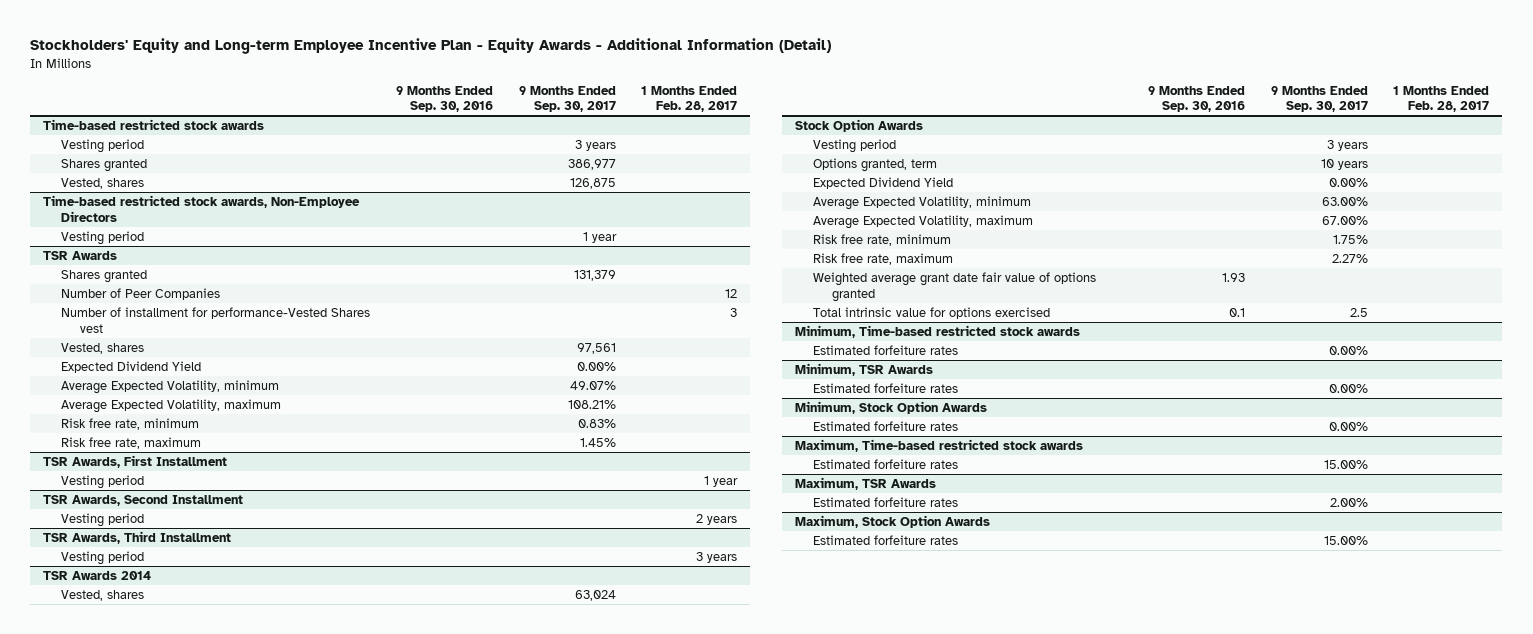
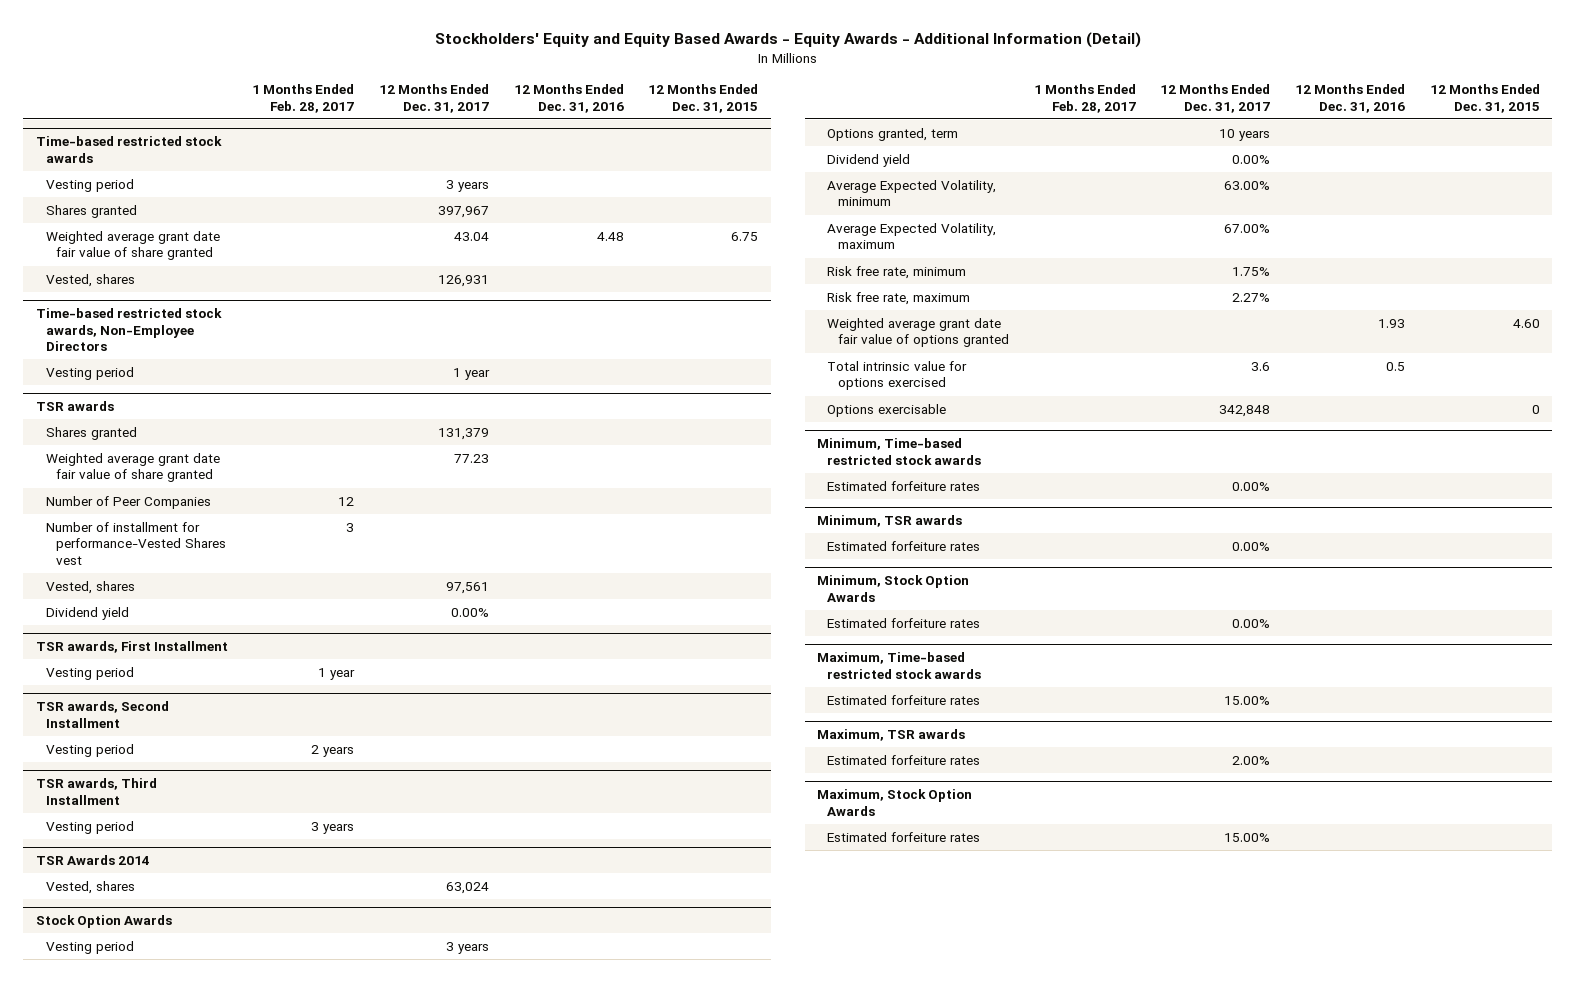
- Stockholders' Equity and Long-term Employee Incentive Plan - Equity Awards - Additional Information (Detail)
+ Stockholders' Equity and Equity Based Awards - Equity Awards - Additional Information (Detail)
- | 9 Months Ended Sep. 30, 2016 | 9 Months Ended Sep. 30, 2017 | 1 Months Ended Feb. 28, 2017
+ | 1 Months Ended Feb. 28, 2017 | 12 Months Ended Dec. 31, 2017 | 12 Months Ended Dec. 31, 2016 | 12 Months Ended Dec. 31, 2015
@ Time-based restricted stock awards
+ Weighted average grant date fair value of share granted | | 43.04 | 4.48 | 6.75
- TSR Awards
+ TSR awards
+ Weighted average grant date fair value of share granted | | 77.23 | |
- Expected Dividend Yield | | 0.00% |
- Average Expected Volatility, minimum | | 49.07% |
- Average Expected Volatility, maximum | | 108.21% |
- Risk free rate, minimum | | 0.83% |
- Risk free rate, maximum | | 1.45% |
- TSR Awards, First Installment
+ Dividend yield | | 0.00% | |
+ TSR awards, First Installment
- TSR Awards, Second Installment
+ TSR awards, Second Installment
- TSR Awards, Third Installment
+ TSR awards, Third Installment
@ Stock Option Awards
- Expected Dividend Yield | | 0.00% |
+ Dividend yield | | 0.00% | |
+ Options exercisable | | 342,848 | | 0
- Minimum, TSR Awards
+ Minimum, TSR awards
- Maximum, TSR Awards
+ Maximum, TSR awards

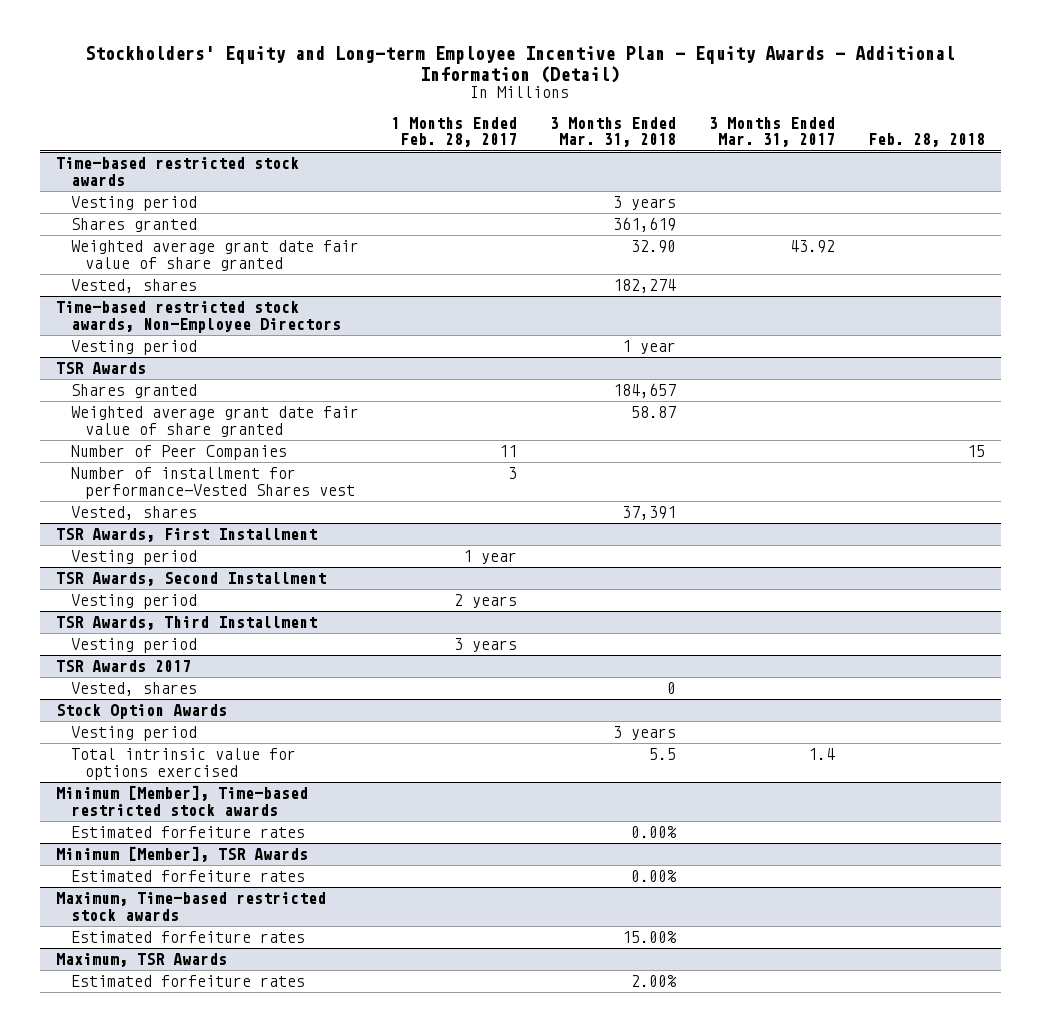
- Stockholders' Equity and Equity Based Awards - Equity Awards - Additional Information (Detail)
+ Stockholders' Equity and Long-term Employee Incentive Plan - Equity Awards - Additional Information (Detail)
- | 1 Months Ended Feb. 28, 2017 | 12 Months Ended Dec. 31, 2017 | 12 Months Ended Dec. 31, 2016 | 12 Months Ended Dec. 31, 2015
+ | 1 Months Ended Feb. 28, 2017 | 3 Months Ended Mar. 31, 2018 | 3 Months Ended Mar. 31, 2017 | Feb. 28, 2018
- TSR awards
+ TSR Awards
- Number of Peer Companies | 12 | | |
+ Number of Peer Companies | 11 | | | 15
- Dividend yield | | 0.00% | |
- TSR awards, First Installment
+ TSR Awards, First Installment
- TSR awards, Second Installment
+ TSR Awards, Second Installment
- TSR awards, Third Installment
+ TSR Awards, Third Installment
- TSR Awards 2014
- Vested, shares | | 63,024 | |
+ TSR Awards 2017
+ Vested, shares | | 0 | |
@ Stock Option Awards
- Options granted, term | | 10 years | |
- Dividend yield | | 0.00% | |
- Average Expected Volatility, minimum | | 63.00% | |
- Average Expected Volatility, maximum | | 67.00% | |
- Risk free rate, minimum | | 1.75% | |
- Risk free rate, maximum | | 2.27% | |
- Weighted average grant date fair value of options granted | | | 1.93 | 4.60
- Options exercisable | | 342,848 | | 0
- Minimum, Time-based restricted stock awards
+ Minimum [Member], Time-based restricted stock awards
- Minimum, TSR awards
+ Minimum [Member], TSR Awards
- Minimum, Stock Option Awards
- Estimated forfeiture rates | | 0.00% | |
- Maximum, TSR awards
+ Maximum, TSR Awards
- Maximum, Stock Option Awards
- Estimated forfeiture rates | | 15.00% | |

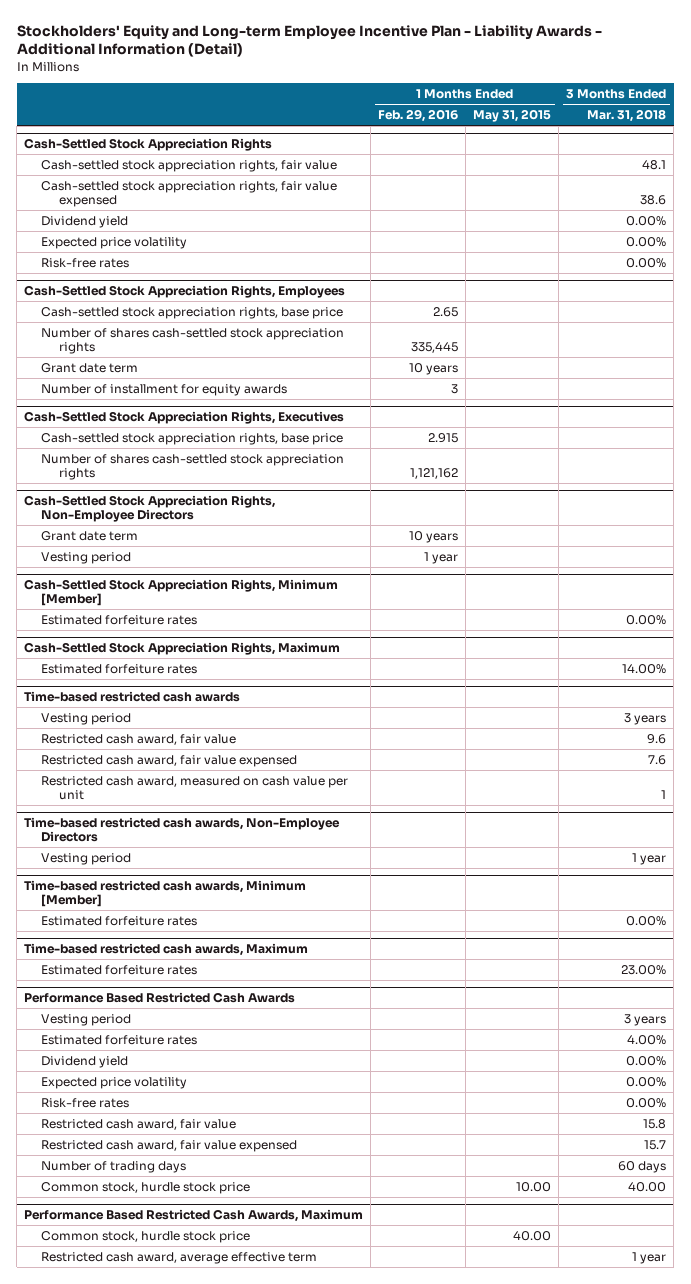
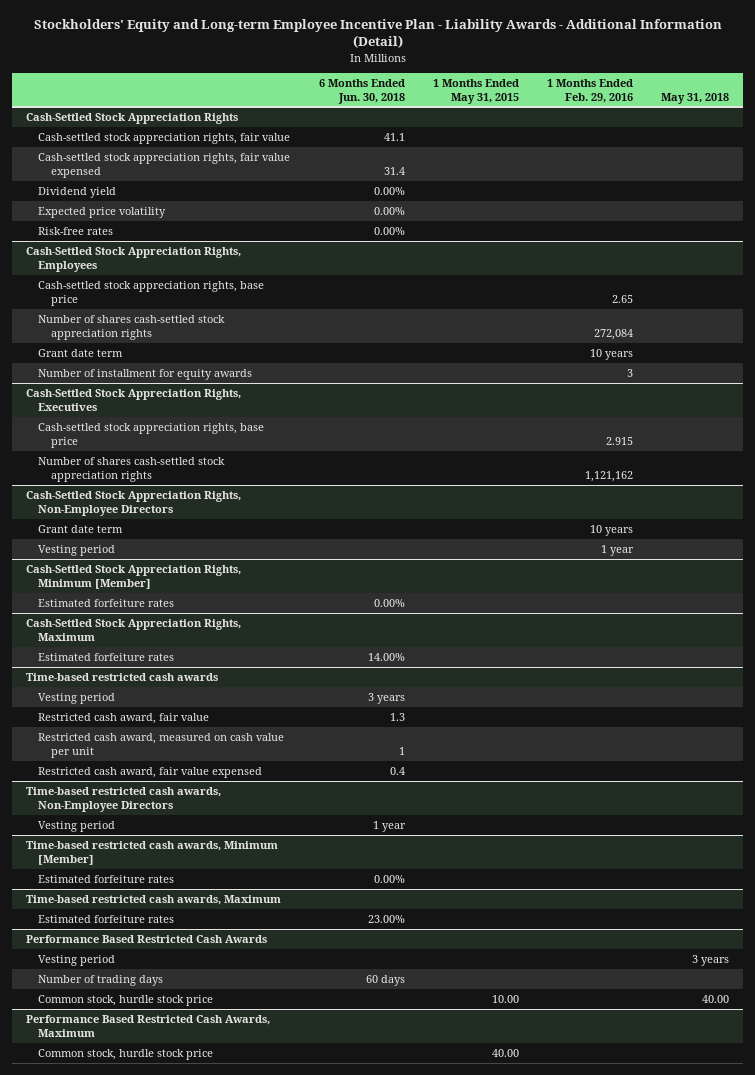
- | 1 Months Ended Feb. 29, 2016 | 1 Months Ended May 31, 2015 | 3 Months Ended Mar. 31, 2018
+ | 6 Months Ended Jun. 30, 2018 | 1 Months Ended May 31, 2015 | 1 Months Ended Feb. 29, 2016 | May 31, 2018
@ Cash-Settled Stock Appreciation Rights, Employees
- Number of shares cash-settled stock appreciation rights | 335,445 | |
+ Number of shares cash-settled stock appreciation rights | | | 272,084 |
@ Time-based restricted cash awards
moved down: Restricted cash award, fair value expensed | 0.4 | | |
@ Performance Based Restricted Cash Awards
- Estimated forfeiture rates | | | 4.00%
- Dividend yield | | | 0.00%
- Expected price volatility | | | 0.00%
- Risk-free rates | | | 0.00%
- Restricted cash award, fair value | | | 15.8
- Restricted cash award, fair value expensed | | | 15.7
@ Performance Based Restricted Cash Awards, Maximum
- Restricted cash award, average effective term | | | 1 year

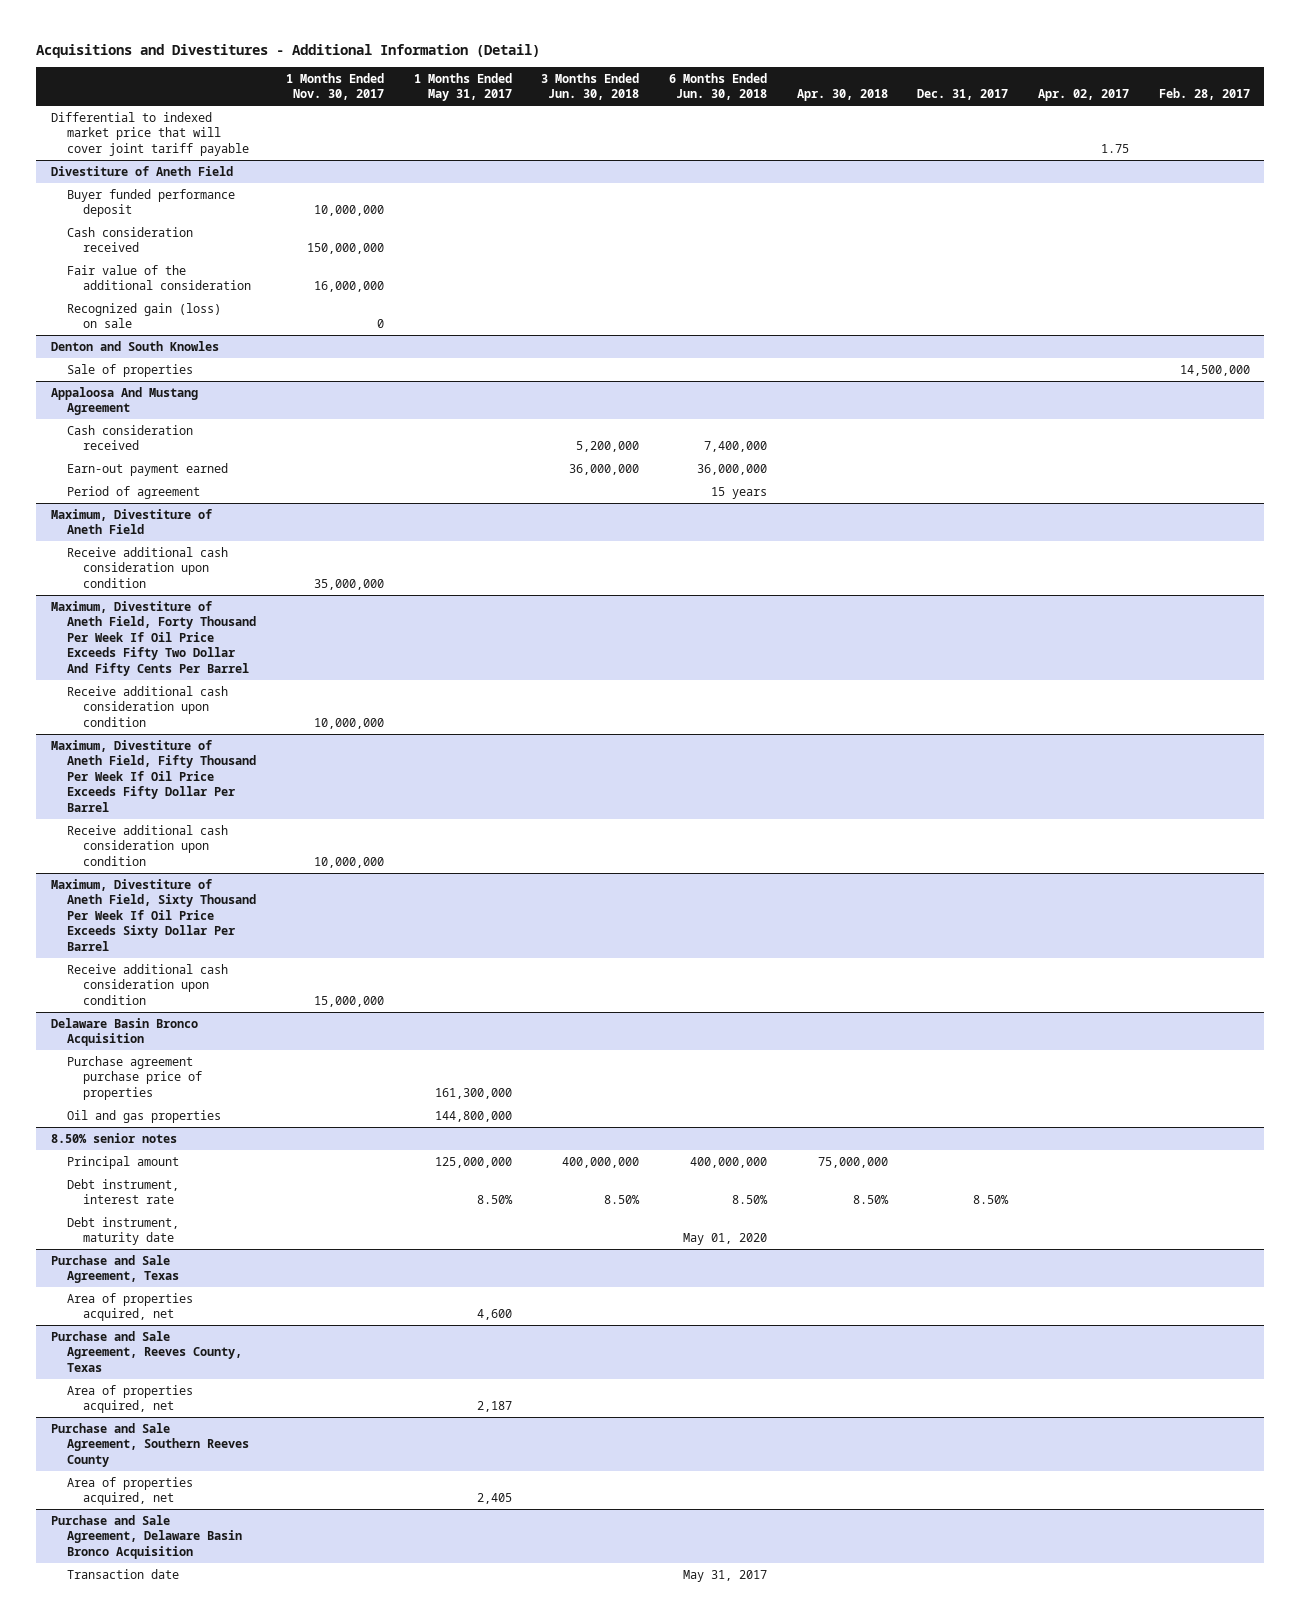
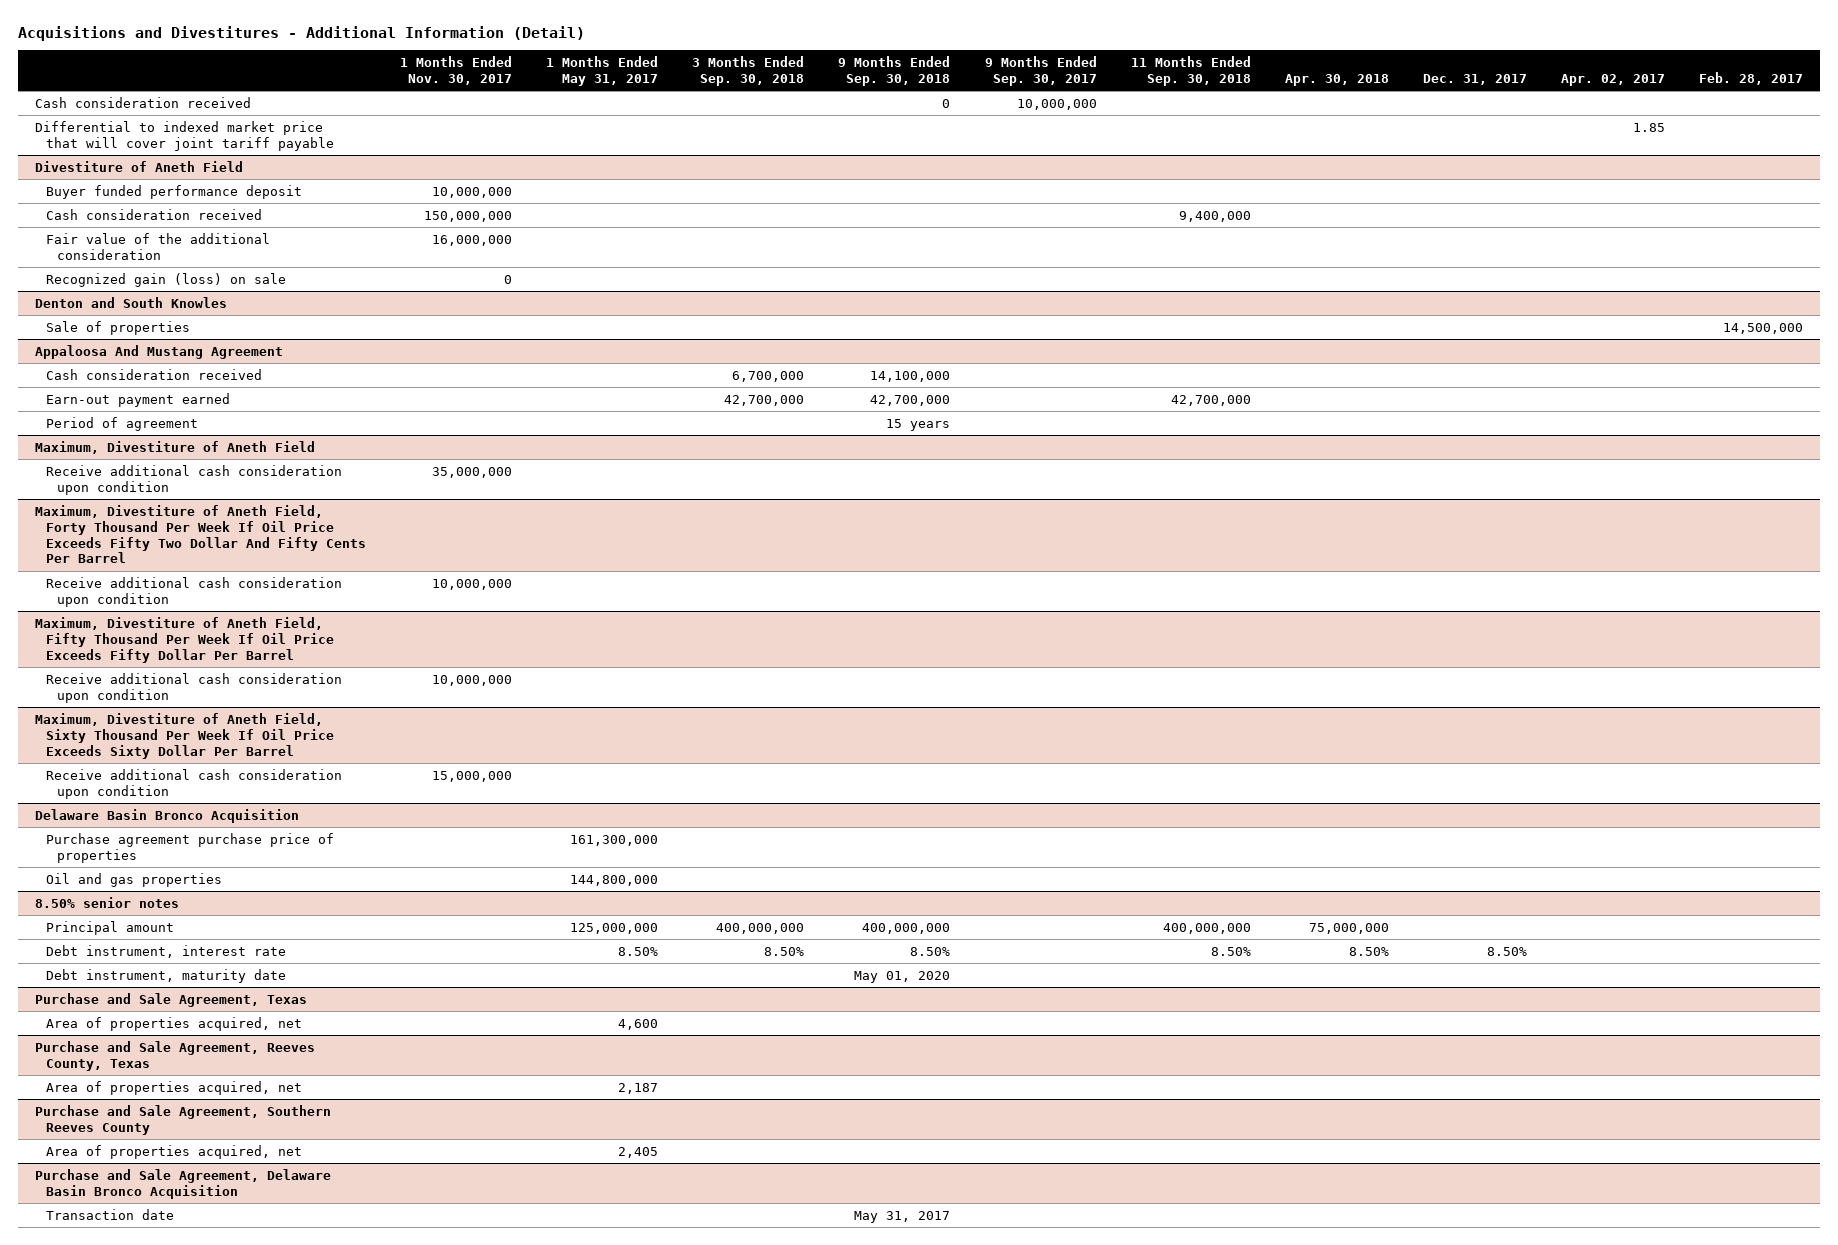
- | 1 Months Ended Nov. 30, 2017 | 1 Months Ended May 31, 2017 | 3 Months Ended Jun. 30, 2018 | 6 Months Ended Jun. 30, 2018 | Apr. 30, 2018 | Dec. 31, 2017 | Apr. 02, 2017 | Feb. 28, 2017
+ | 1 Months Ended Nov. 30, 2017 | 1 Months Ended May 31, 2017 | 3 Months Ended Sep. 30, 2018 | 9 Months Ended Sep. 30, 2018 | 9 Months Ended Sep. 30, 2017 | 11 Months Ended Sep. 30, 2018 | Apr. 30, 2018 | Dec. 31, 2017 | Apr. 02, 2017 | Feb. 28, 2017
- Differential to indexed market price that will cover joint tariff payable | | | | | | | 1.75 |
+ Cash consideration received | | | | 0 | 10,000,000 | | | | |
+ Differential to indexed market price that will cover joint tariff payable | | | | | | | | | 1.85 |

